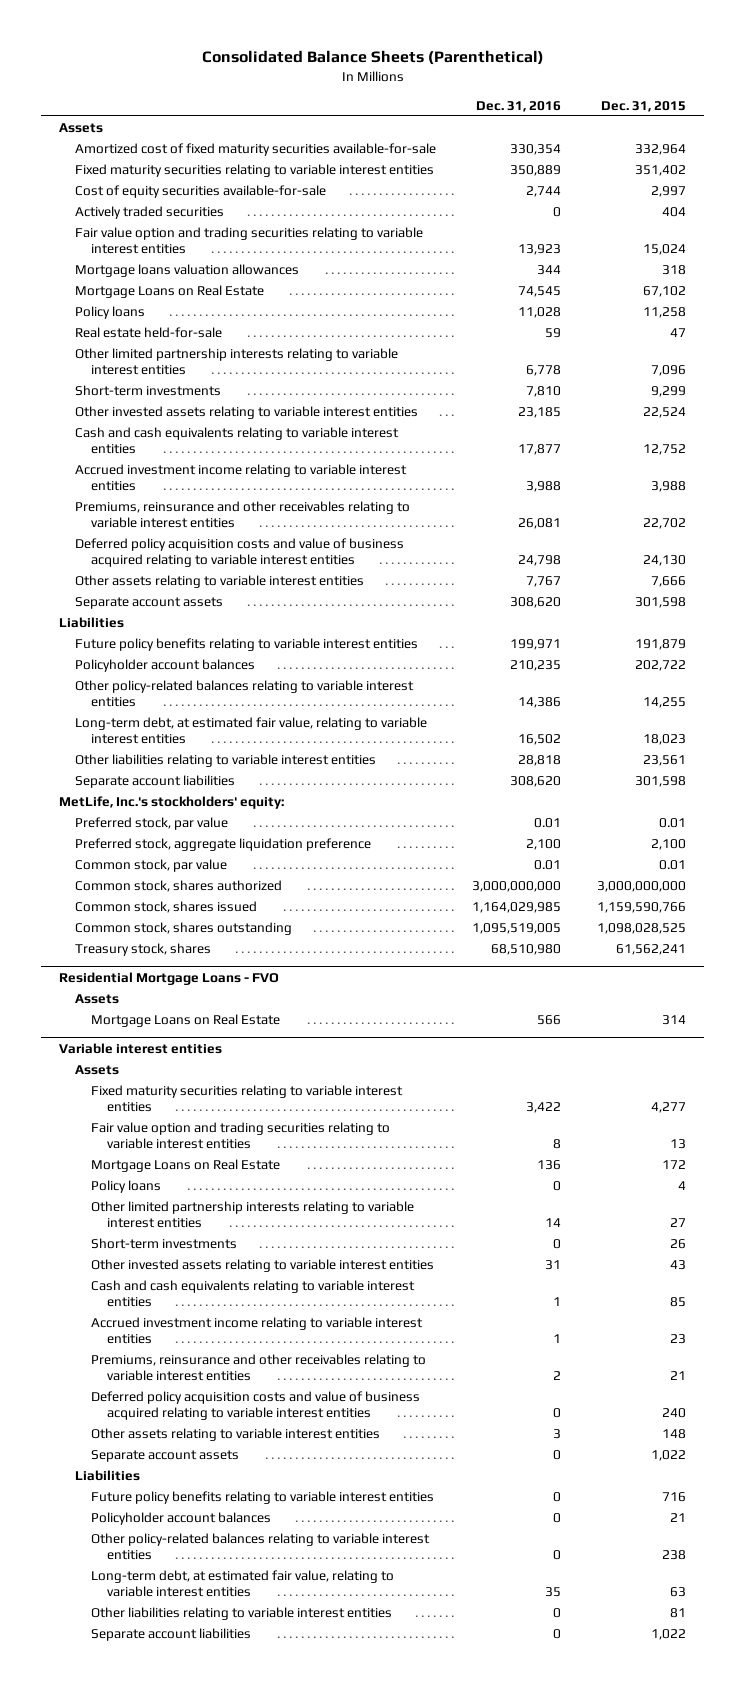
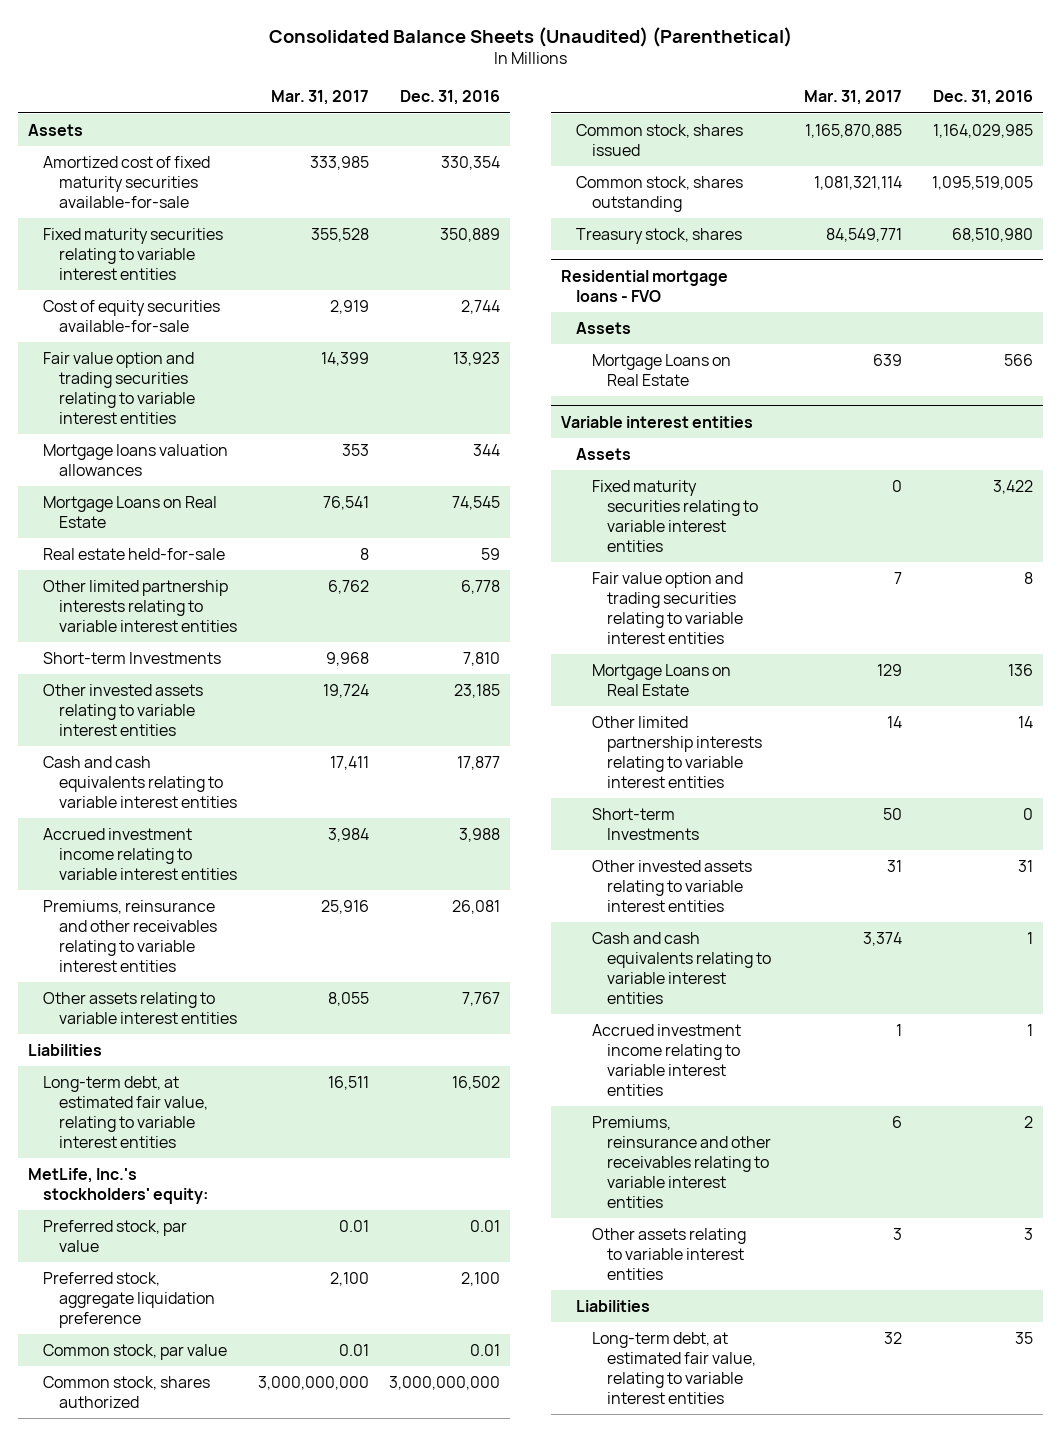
- Consolidated Balance Sheets (Parenthetical)
+ Consolidated Balance Sheets (Unaudited) (Parenthetical)
- | Dec. 31, 2016 | Dec. 31, 2015
+ | Mar. 31, 2017 | Dec. 31, 2016
- Actively traded securities | 0 | 404
- Policy loans | 11,028 | 11,258
- Short-term investments | 7,810 | 9,299
+ Short-term Investments | 9,968 | 7,810
- Deferred policy acquisition costs and value of business acquired relating to variable interest entities | 24,798 | 24,130
- Separate account assets | 308,620 | 301,598
- Future policy benefits relating to variable interest entities | 199,971 | 191,879
- Policyholder account balances | 210,235 | 202,722
- Other policy-related balances relating to variable interest entities | 14,386 | 14,255
- Other liabilities relating to variable interest entities | 28,818 | 23,561
- Separate account liabilities | 308,620 | 301,598
- Residential Mortgage Loans - FVO
+ Residential mortgage loans - FVO
@ Variable interest entities
- Policy loans | 0 | 4
- Short-term investments | 0 | 26
+ Short-term Investments | 50 | 0
- Deferred policy acquisition costs and value of business acquired relating to variable interest entities | 0 | 240
- Separate account assets | 0 | 1,022
- Future policy benefits relating to variable interest entities | 0 | 716
- Policyholder account balances | 0 | 21
- Other policy-related balances relating to variable interest entities | 0 | 238
- Other liabilities relating to variable interest entities | 0 | 81
- Separate account liabilities | 0 | 1,022

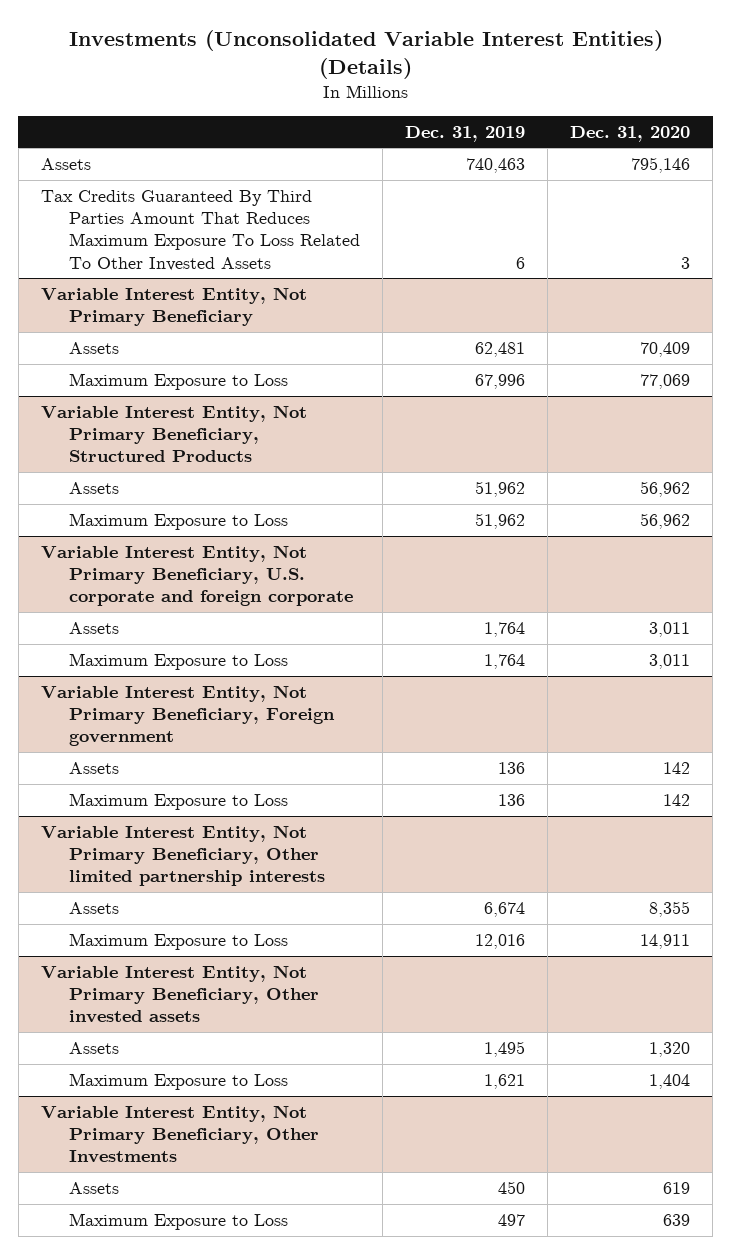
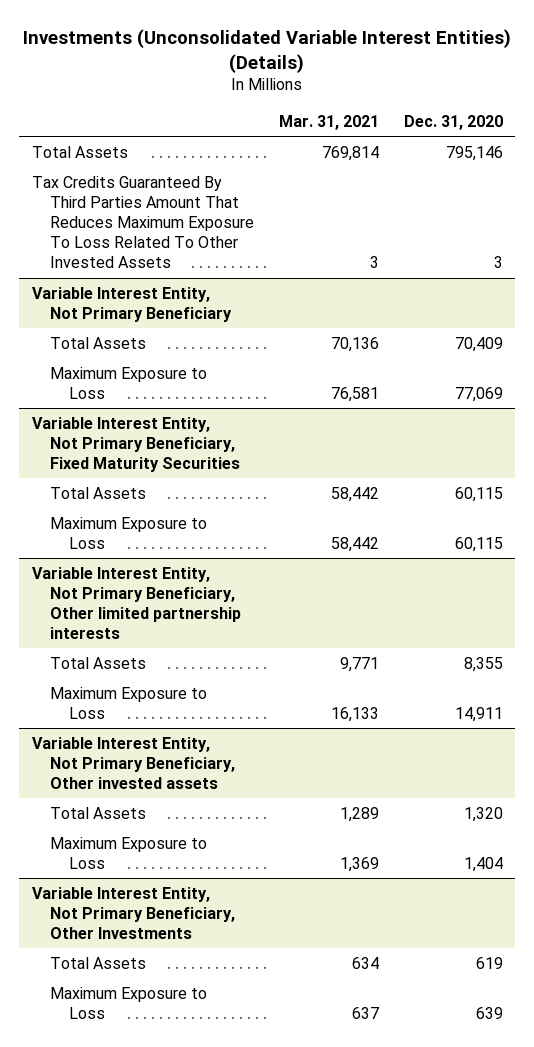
- | Dec. 31, 2019 | Dec. 31, 2020
+ | Mar. 31, 2021 | Dec. 31, 2020
- Assets | 740,463 | 795,146
+ Total Assets | 769,814 | 795,146
@ Variable Interest Entity, Not Primary Beneficiary
- Assets | 62,481 | 70,409
+ Total Assets | 70,136 | 70,409
- Variable Interest Entity, Not Primary Beneficiary, Structured Products
- Assets | 51,962 | 56,962
- Maximum Exposure to Loss | 51,962 | 56,962
- Variable Interest Entity, Not Primary Beneficiary, U.S. corporate and foreign corporate
- Assets | 1,764 | 3,011
- Maximum Exposure to Loss | 1,764 | 3,011
- Variable Interest Entity, Not Primary Beneficiary, Foreign government
- Assets | 136 | 142
- Maximum Exposure to Loss | 136 | 142
+ Variable Interest Entity, Not Primary Beneficiary, Fixed Maturity Securities
+ Total Assets | 58,442 | 60,115
+ Maximum Exposure to Loss | 58,442 | 60,115
@ Variable Interest Entity, Not Primary Beneficiary, Other limited partnership interests
- Assets | 6,674 | 8,355
+ Total Assets | 9,771 | 8,355
@ Variable Interest Entity, Not Primary Beneficiary, Other invested assets
- Assets | 1,495 | 1,320
+ Total Assets | 1,289 | 1,320
@ Variable Interest Entity, Not Primary Beneficiary, Other Investments
- Assets | 450 | 619
+ Total Assets | 634 | 619

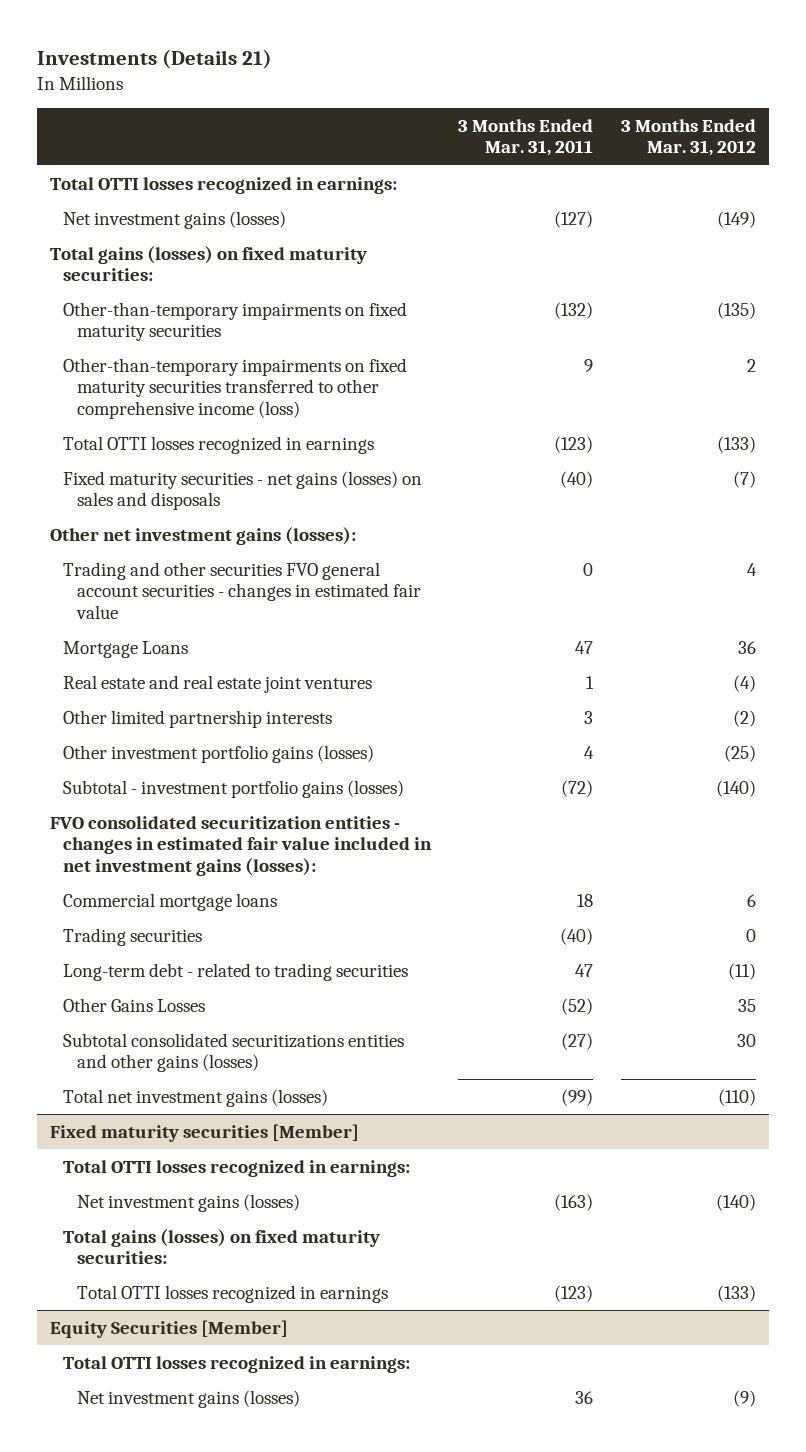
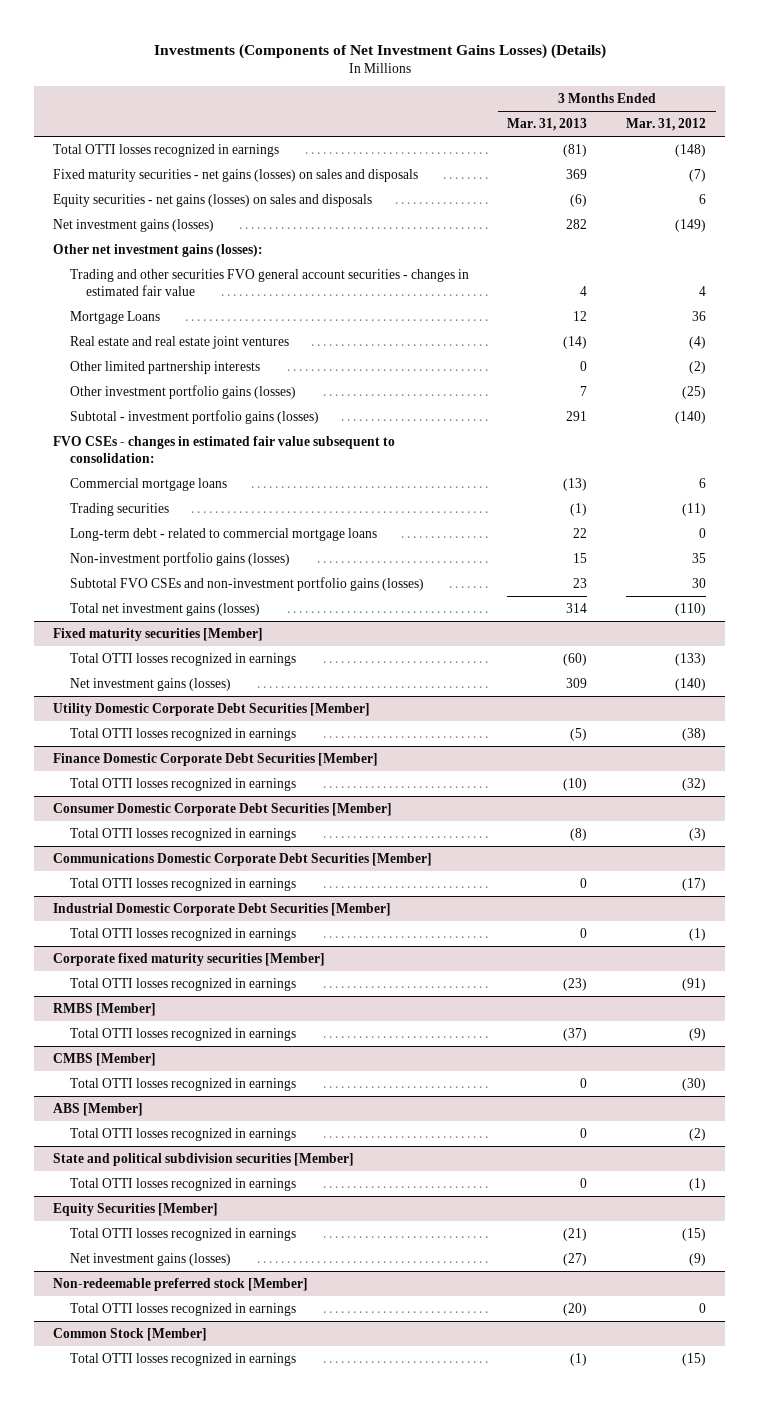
- Investments (Details 21)
+ Investments (Components of Net Investment Gains Losses) (Details)
- | 3 Months Ended Mar. 31, 2011 | 3 Months Ended Mar. 31, 2012
+ | 3 Months Ended Mar. 31, 2013 | 3 Months Ended Mar. 31, 2012
- Total OTTI losses recognized in earnings:
- Total gains (losses) on fixed maturity securities:
- Other-than-temporary impairments on fixed maturity securities | (132) | (135)
- Other-than-temporary impairments on fixed maturity securities transferred to other comprehensive income (loss) | 9 | 2
- Total OTTI losses recognized in earnings | (123) | (133)
+ Total OTTI losses recognized in earnings | (81) | (148)
+ Equity securities - net gains (losses) on sales and disposals | (6) | 6
moved down: Net investment gains (losses) | 282 | (149)
- FVO consolidated securitization entities - changes in estimated fair value included in net investment gains (losses):
+ FVO CSEs - changes in estimated fair value subsequent to consolidation:
- Trading securities | (40) | 0
- Long-term debt - related to trading securities | 47 | (11)
- Other Gains Losses | (52) | 35
- Subtotal consolidated securitizations entities and other gains (losses) | (27) | 30
+ Trading securities | (1) | (11)
+ Long-term debt - related to commercial mortgage loans | 22 | 0
+ Non-investment portfolio gains (losses) | 15 | 35
+ Subtotal FVO CSEs and non-investment portfolio gains (losses) | 23 | 30
@ Fixed maturity securities [Member]
- Total OTTI losses recognized in earnings:
- Total gains (losses) on fixed maturity securities:
moved down: Net investment gains (losses) | 309 | (140)
+ Utility Domestic Corporate Debt Securities [Member]
+ Total OTTI losses recognized in earnings | (5) | (38)
+ Finance Domestic Corporate Debt Securities [Member]
+ Total OTTI losses recognized in earnings | (10) | (32)
+ Consumer Domestic Corporate Debt Securities [Member]
+ Total OTTI losses recognized in earnings | (8) | (3)
+ Communications Domestic Corporate Debt Securities [Member]
+ Total OTTI losses recognized in earnings | 0 | (17)
+ Industrial Domestic Corporate Debt Securities [Member]
+ Total OTTI losses recognized in earnings | 0 | (1)
+ Corporate fixed maturity securities [Member]
+ Total OTTI losses recognized in earnings | (23) | (91)
+ RMBS [Member]
+ Total OTTI losses recognized in earnings | (37) | (9)
+ CMBS [Member]
+ Total OTTI losses recognized in earnings | 0 | (30)
+ ABS [Member]
+ Total OTTI losses recognized in earnings | 0 | (2)
+ State and political subdivision securities [Member]
+ Total OTTI losses recognized in earnings | 0 | (1)
@ Equity Securities [Member]
- Total OTTI losses recognized in earnings:
+ Total OTTI losses recognized in earnings | (21) | (15)
+ Non-redeemable preferred stock [Member]
+ Total OTTI losses recognized in earnings | (20) | 0
+ Common Stock [Member]
+ Total OTTI losses recognized in earnings | (1) | (15)

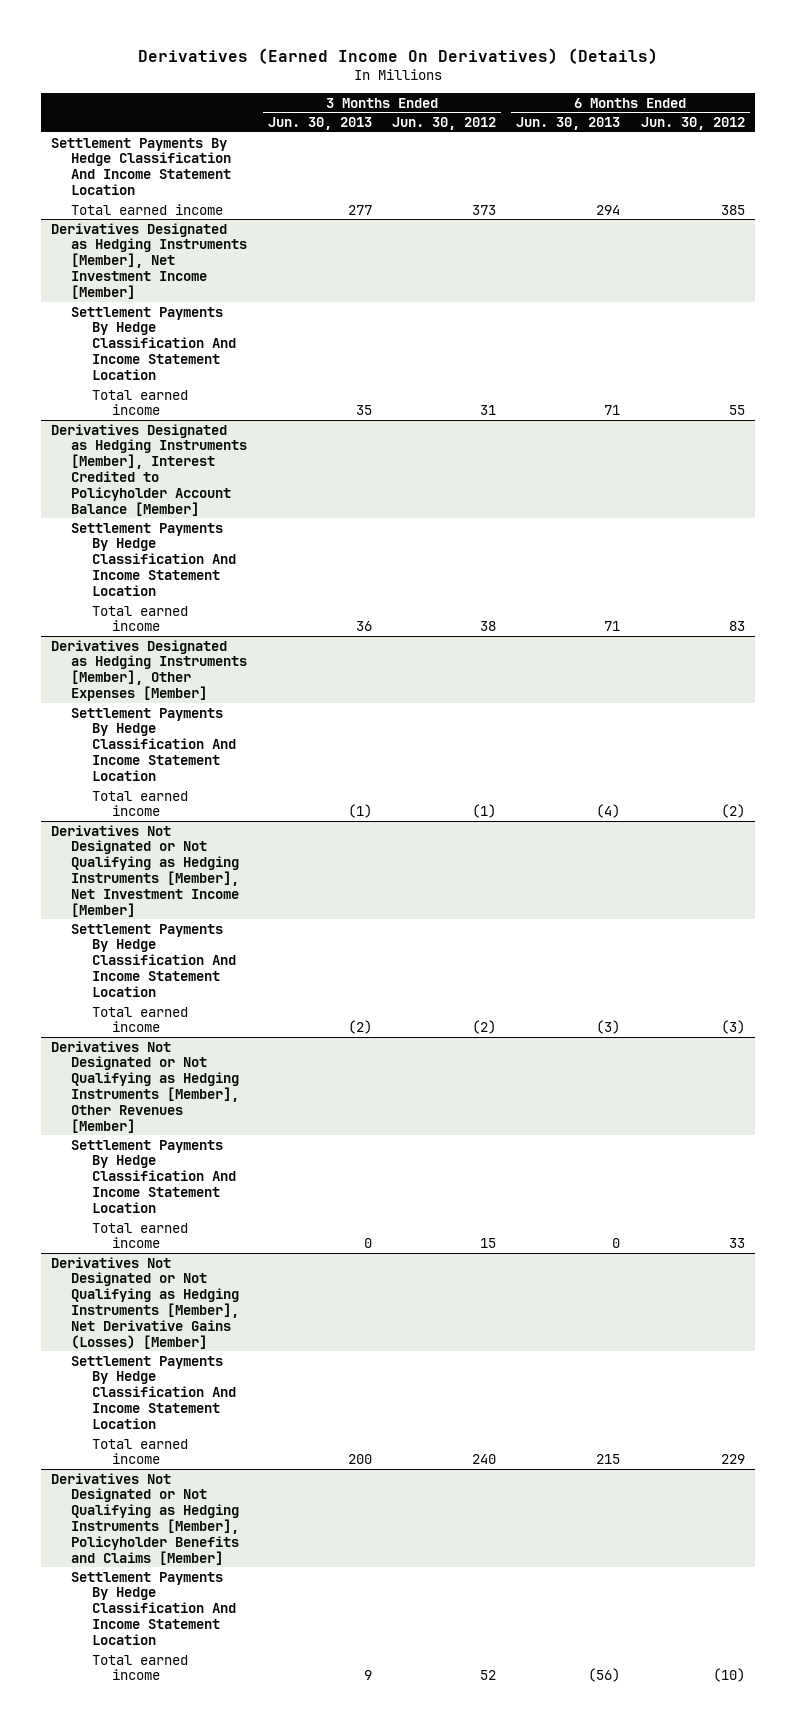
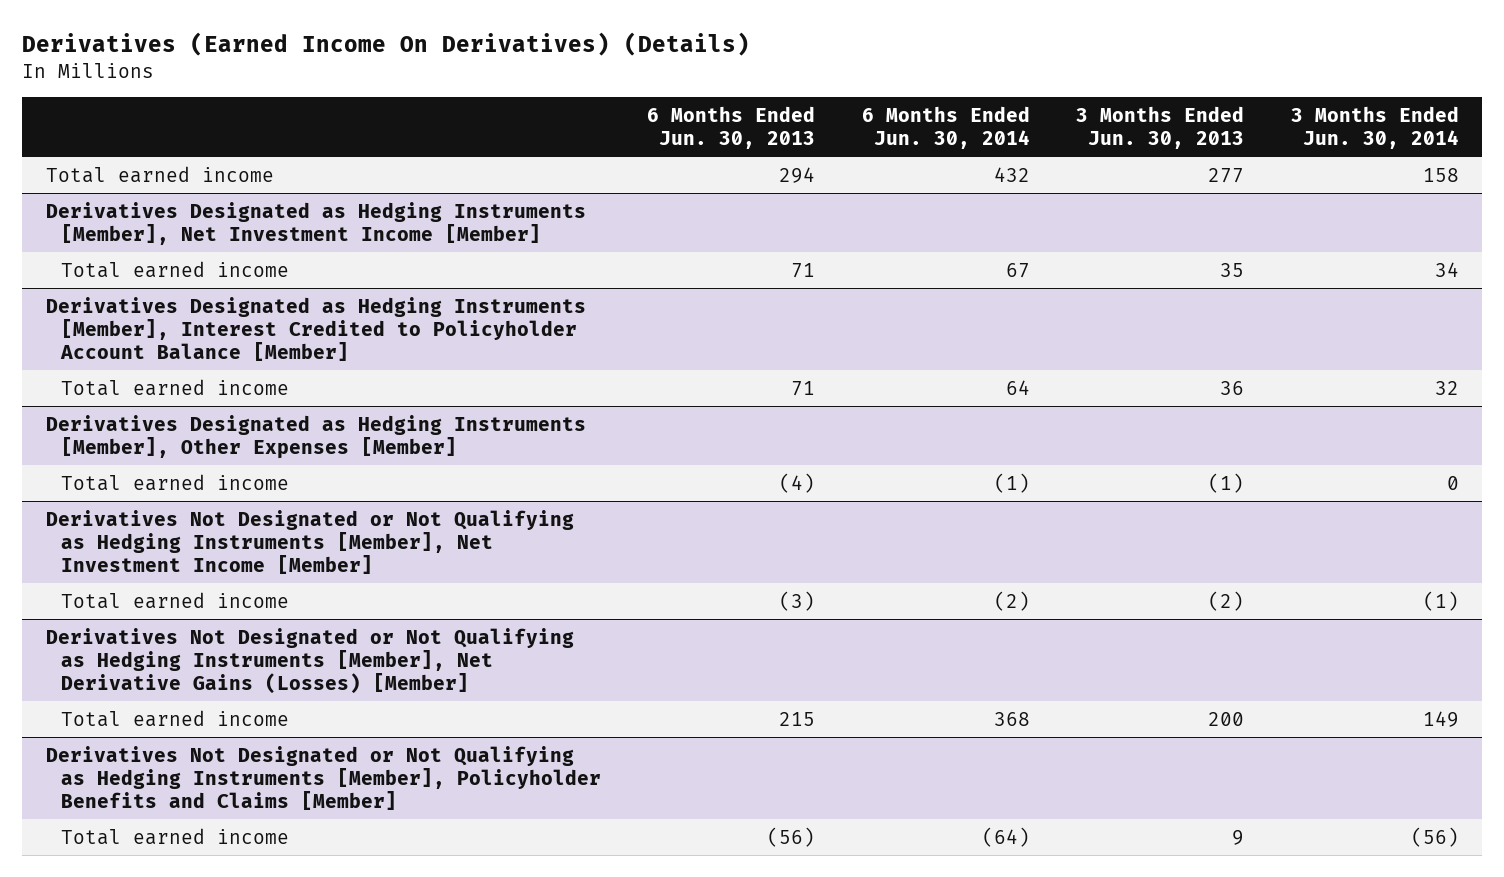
- | 3 Months Ended Jun. 30, 2013 | 3 Months Ended Jun. 30, 2012 | 6 Months Ended Jun. 30, 2013 | 6 Months Ended Jun. 30, 2012
+ | 6 Months Ended Jun. 30, 2013 | 6 Months Ended Jun. 30, 2014 | 3 Months Ended Jun. 30, 2013 | 3 Months Ended Jun. 30, 2014
- Settlement Payments By Hedge Classification And Income Statement Location
@ Derivatives Designated as Hedging Instruments [Member], Net Investment Income [Member]
- Settlement Payments By Hedge Classification And Income Statement Location
@ Derivatives Designated as Hedging Instruments [Member], Interest Credited to Policyholder Account Balance [Member]
- Settlement Payments By Hedge Classification And Income Statement Location
@ Derivatives Designated as Hedging Instruments [Member], Other Expenses [Member]
- Settlement Payments By Hedge Classification And Income Statement Location
@ Derivatives Not Designated or Not Qualifying as Hedging Instruments [Member], Net Investment Income [Member]
- Settlement Payments By Hedge Classification And Income Statement Location
- Derivatives Not Designated or Not Qualifying as Hedging Instruments [Member], Other Revenues [Member]
- Settlement Payments By Hedge Classification And Income Statement Location
- Total earned income | 0 | 15 | 0 | 33
@ Derivatives Not Designated or Not Qualifying as Hedging Instruments [Member], Net Derivative Gains (Losses) [Member]
- Settlement Payments By Hedge Classification And Income Statement Location
@ Derivatives Not Designated or Not Qualifying as Hedging Instruments [Member], Policyholder Benefits and Claims [Member]
- Settlement Payments By Hedge Classification And Income Statement Location

